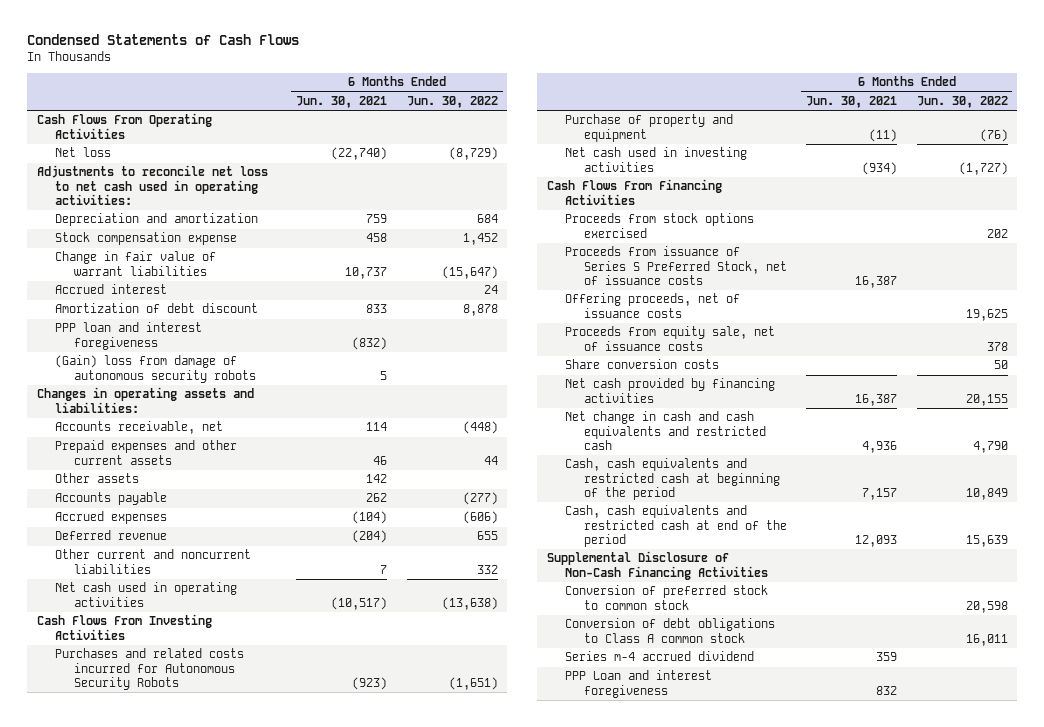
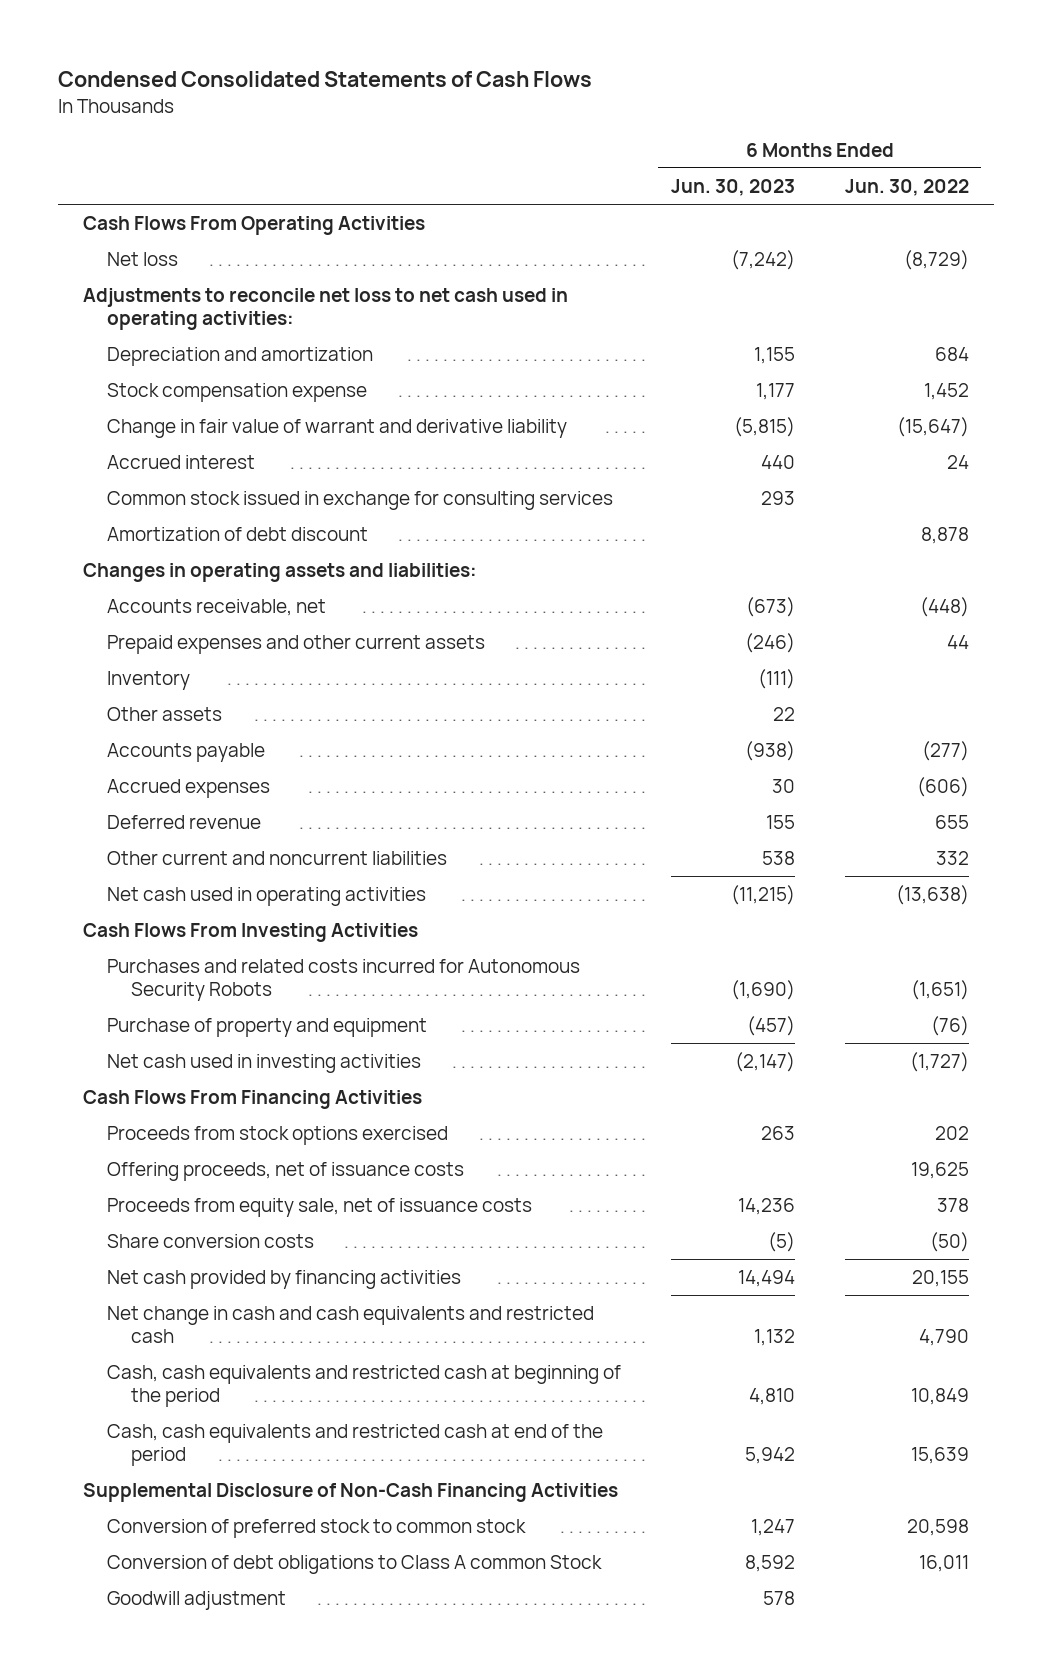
- Condensed Statements of Cash Flows
+ Condensed Consolidated Statements of Cash Flows
- | 6 Months Ended Jun. 30, 2021 | 6 Months Ended Jun. 30, 2022
+ | 6 Months Ended Jun. 30, 2023 | 6 Months Ended Jun. 30, 2022
- Change in fair value of warrant liabilities | 10,737 | (15,647)
+ Change in fair value of warrant and derivative liability | (5,815) | (15,647)
+ Common stock issued in exchange for consulting services | 293 |
- PPP loan and interest foregiveness | (832) |
- (Gain) loss from damage of autonomous security robots | 5 |
+ Inventory | (111) |
- Proceeds from issuance of Series S Preferred Stock, net of issuance costs | 16,387 |
- Share conversion costs | | 50
+ Share conversion costs | (5) | (50)
- Conversion of debt obligations to Class A common stock | | 16,011
- Series m-4 accrued dividend | 359 |
- PPP Loan and interest foregiveness | 832 |
+ Conversion of debt obligations to Class A common Stock | 8,592 | 16,011
+ Goodwill adjustment | 578 |

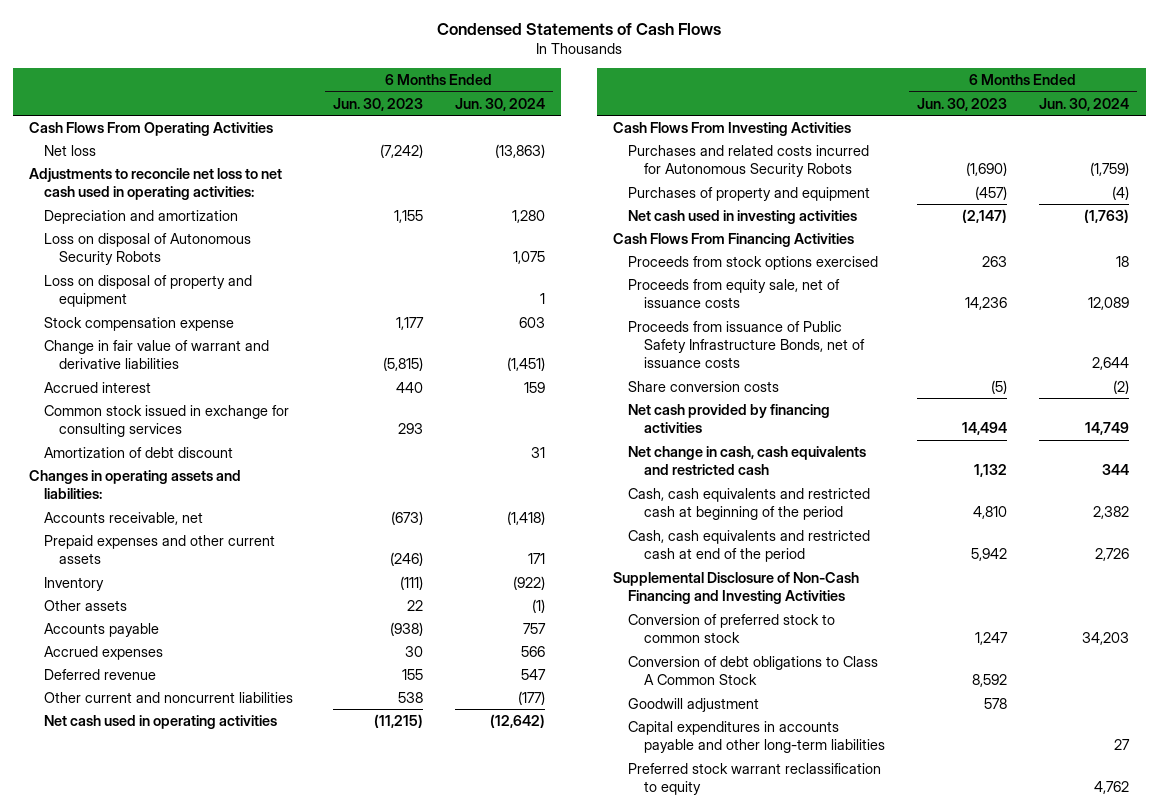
- Condensed Consolidated Statements of Cash Flows
+ Condensed Statements of Cash Flows
- | 6 Months Ended Jun. 30, 2023 | 6 Months Ended Jun. 30, 2022
+ | 6 Months Ended Jun. 30, 2023 | 6 Months Ended Jun. 30, 2024
+ Loss on disposal of Autonomous Security Robots | | 1,075
+ Loss on disposal of property and equipment | | 1
- Change in fair value of warrant and derivative liability | (5,815) | (15,647)
+ Change in fair value of warrant and derivative liabilities | (5,815) | (1,451)
- Purchase of property and equipment | (457) | (76)
+ Purchases of property and equipment | (457) | (4)
- Offering proceeds, net of issuance costs | | 19,625
+ Proceeds from issuance of Public Safety Infrastructure Bonds, net of issuance costs | | 2,644
- Net change in cash and cash equivalents and restricted cash | 1,132 | 4,790
+ Net change in cash, cash equivalents and restricted cash | 1,132 | 344
- Supplemental Disclosure of Non-Cash Financing Activities
+ Supplemental Disclosure of Non-Cash Financing and Investing Activities
- Conversion of debt obligations to Class A common Stock | 8,592 | 16,011
+ Conversion of debt obligations to Class A Common Stock | 8,592 |
+ Capital expenditures in accounts payable and other long-term liabilities | | 27
+ Preferred stock warrant reclassification to equity | | 4,762

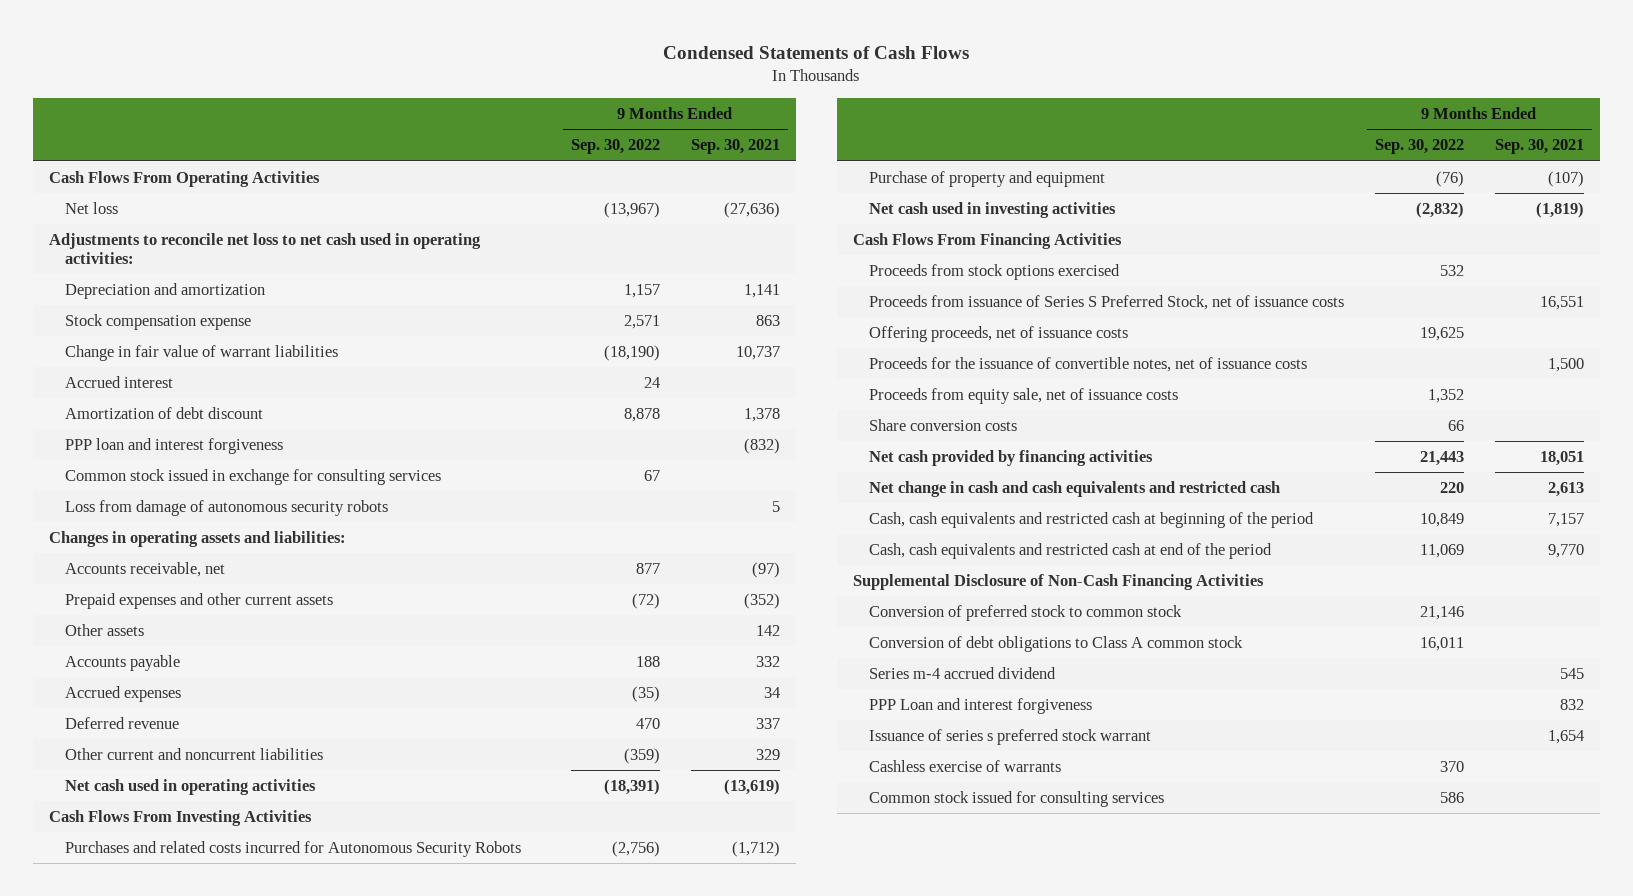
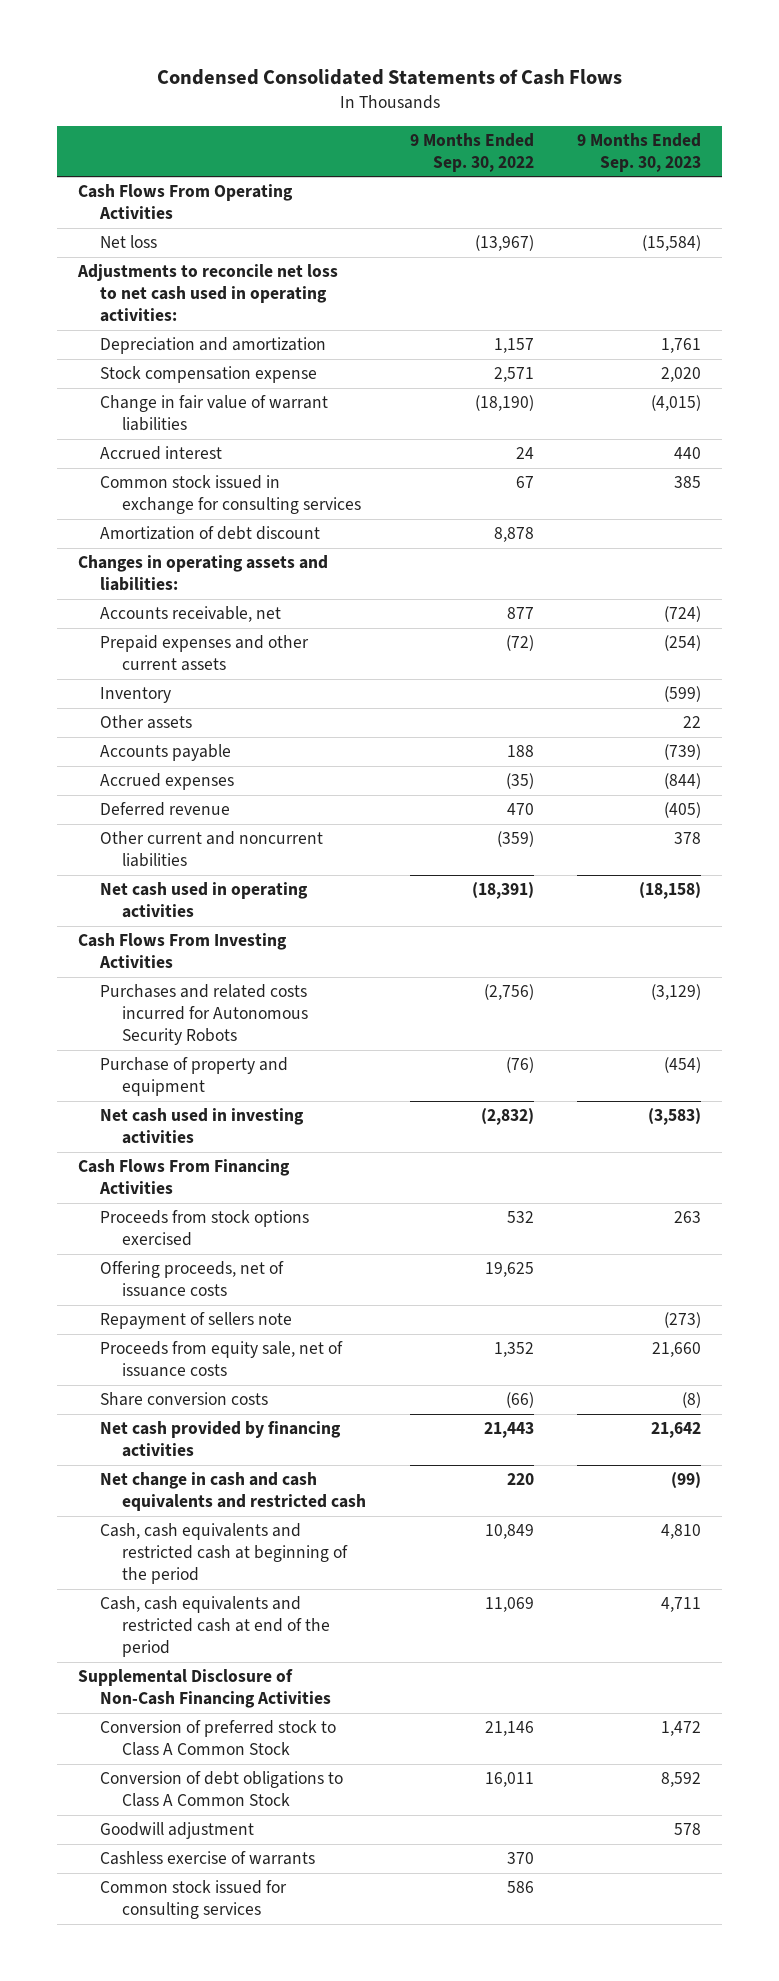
- Condensed Statements of Cash Flows
+ Condensed Consolidated Statements of Cash Flows
- | 9 Months Ended Sep. 30, 2022 | 9 Months Ended Sep. 30, 2021
+ | 9 Months Ended Sep. 30, 2022 | 9 Months Ended Sep. 30, 2023
- PPP loan and interest forgiveness | | (832)
- Loss from damage of autonomous security robots | | 5
moved down: Amortization of debt discount | 8,878 |
+ Inventory | | (599)
- Proceeds from issuance of Series S Preferred Stock, net of issuance costs | | 16,551
- Proceeds for the issuance of convertible notes, net of issuance costs | | 1,500
+ Repayment of sellers note | | (273)
- Share conversion costs | 66 |
+ Share conversion costs | (66) | (8)
- Conversion of preferred stock to common stock | 21,146 |
- Conversion of debt obligations to Class A common stock | 16,011 |
- Series m-4 accrued dividend | | 545
- PPP Loan and interest forgiveness | | 832
- Issuance of series s preferred stock warrant | | 1,654
+ Conversion of preferred stock to Class A Common Stock | 21,146 | 1,472
+ Conversion of debt obligations to Class A Common Stock | 16,011 | 8,592
+ Goodwill adjustment | | 578

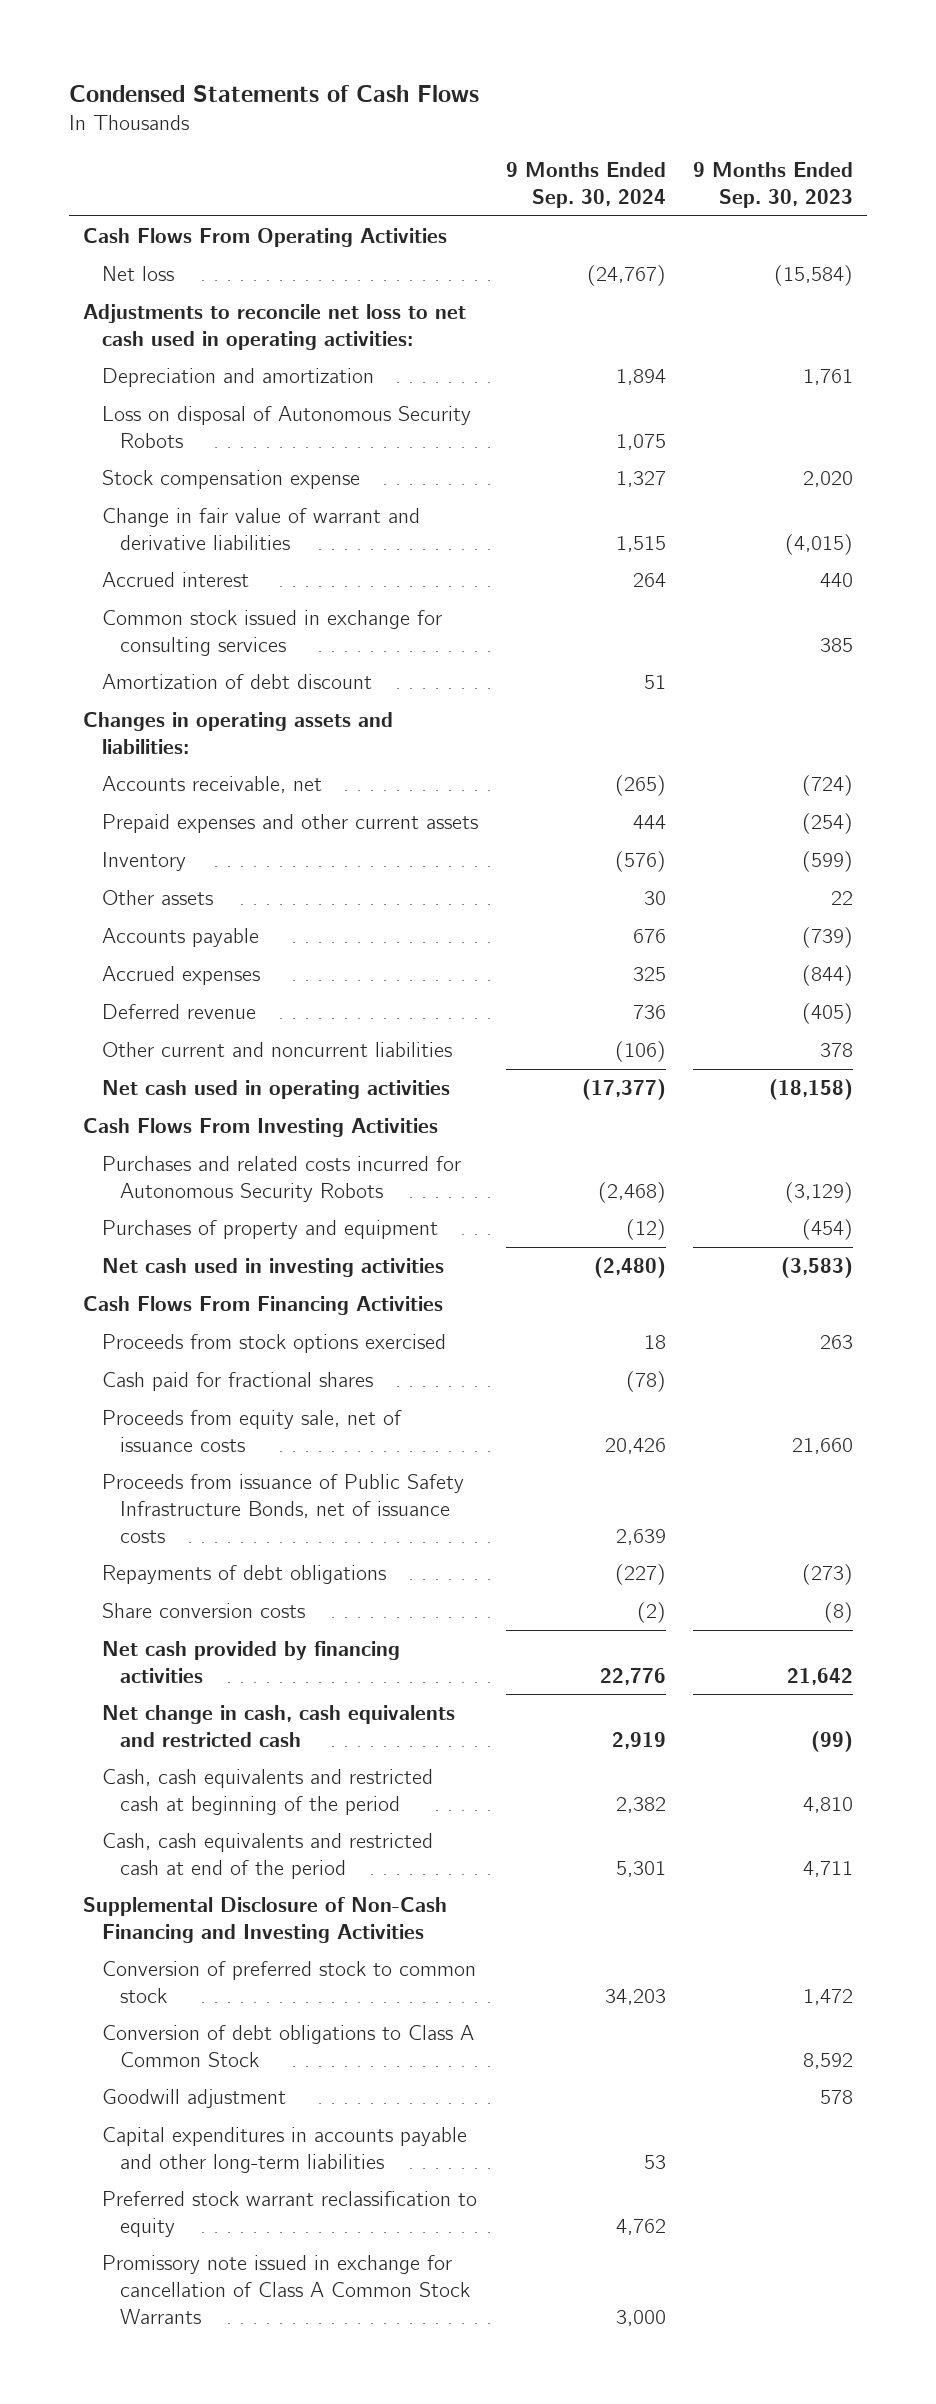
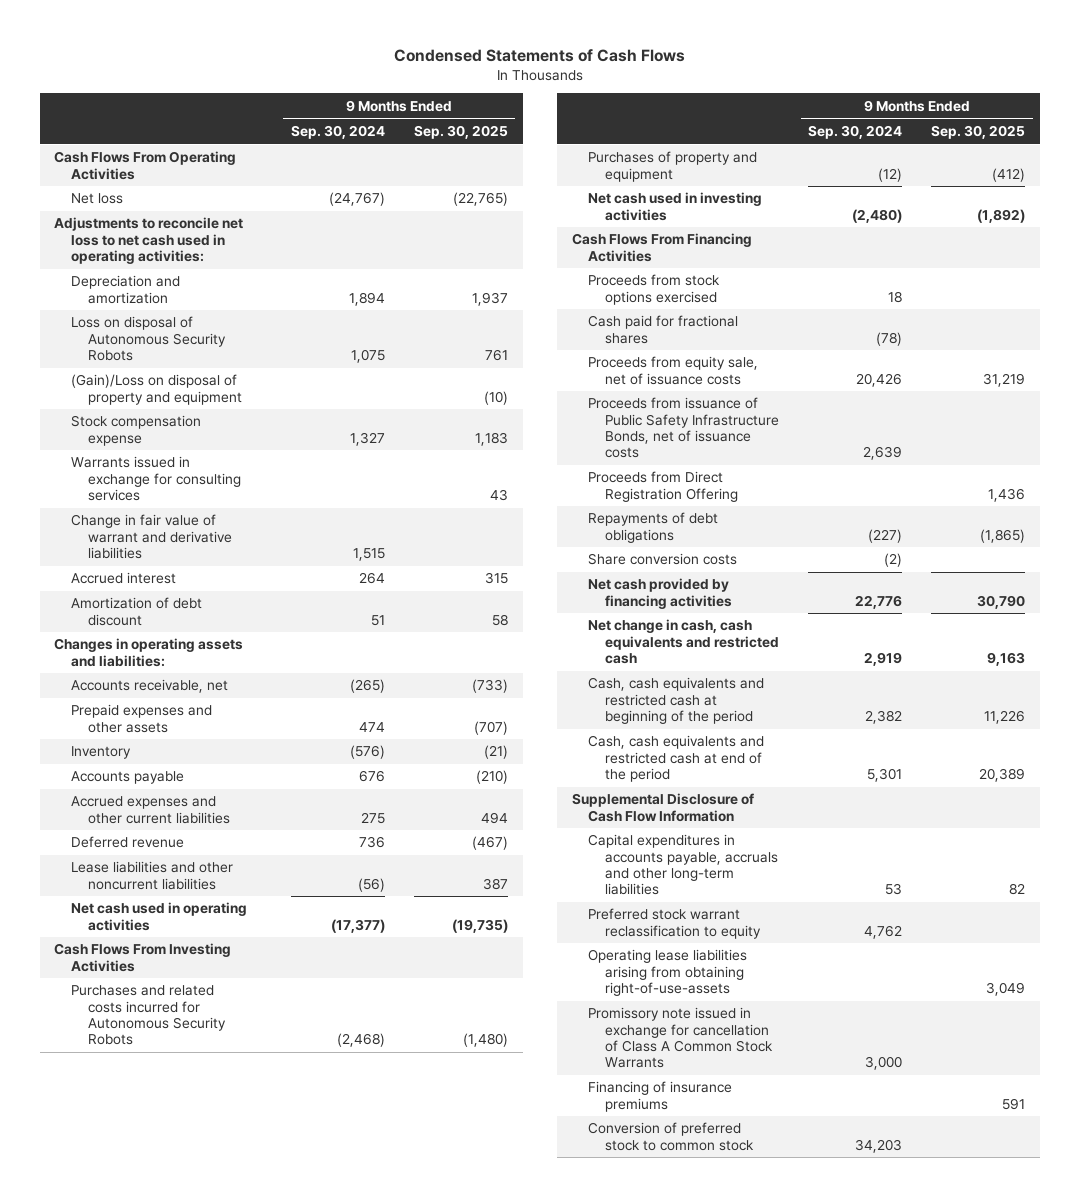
- | 9 Months Ended Sep. 30, 2024 | 9 Months Ended Sep. 30, 2023
+ | 9 Months Ended Sep. 30, 2024 | 9 Months Ended Sep. 30, 2025
+ (Gain)/Loss on disposal of property and equipment | | (10)
+ Warrants issued in exchange for consulting services | | 43
- Common stock issued in exchange for consulting services | | 385
- Prepaid expenses and other current assets | 444 | (254)
+ Prepaid expenses and other assets | 474 | (707)
- Other assets | 30 | 22
- Accrued expenses | 325 | (844)
+ Accrued expenses and other current liabilities | 275 | 494
- Other current and noncurrent liabilities | (106) | 378
+ Lease liabilities and other noncurrent liabilities | (56) | 387
+ Proceeds from Direct Registration Offering | | 1,436
- Supplemental Disclosure of Non-Cash Financing and Investing Activities
- Conversion of debt obligations to Class A Common Stock | | 8,592
- Goodwill adjustment | | 578
- Capital expenditures in accounts payable and other long-term liabilities | 53 |
+ Supplemental Disclosure of Cash Flow Information
+ Capital expenditures in accounts payable, accruals and other long-term liabilities | 53 | 82
+ Operating lease liabilities arising from obtaining right-of-use-assets | | 3,049
+ Financing of insurance premiums | | 591
moved down: Conversion of preferred stock to common stock | 34,203 |

